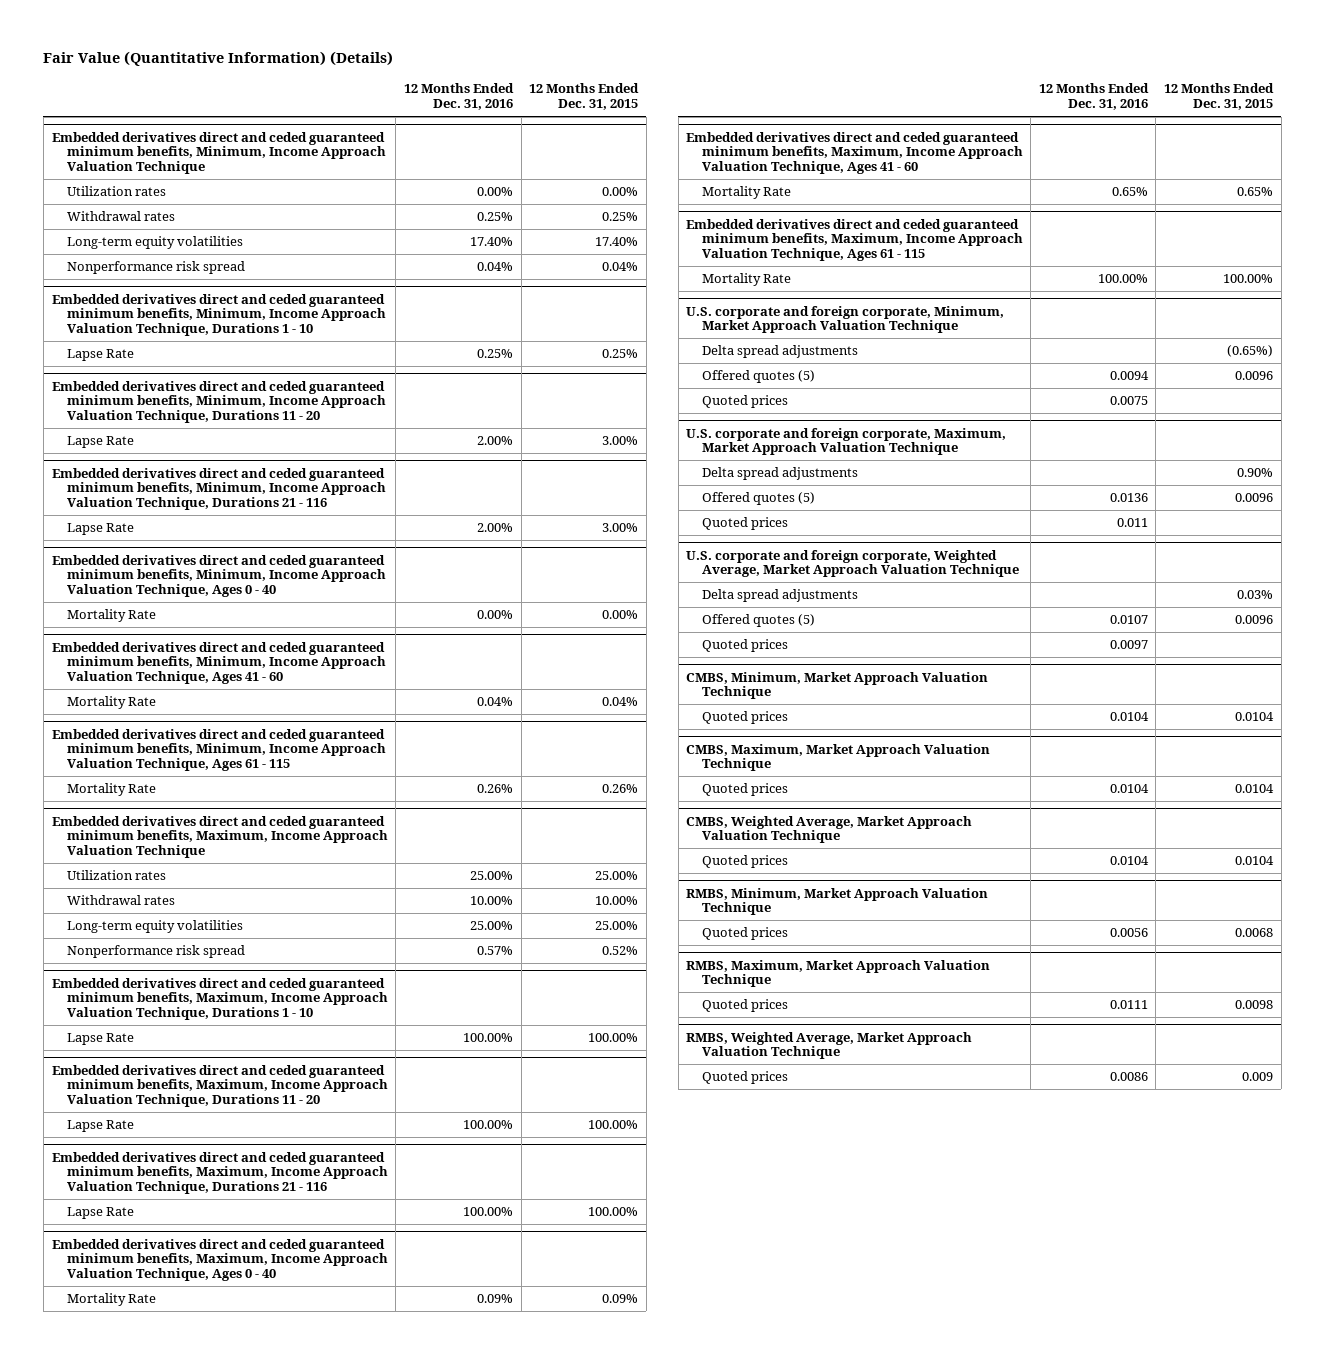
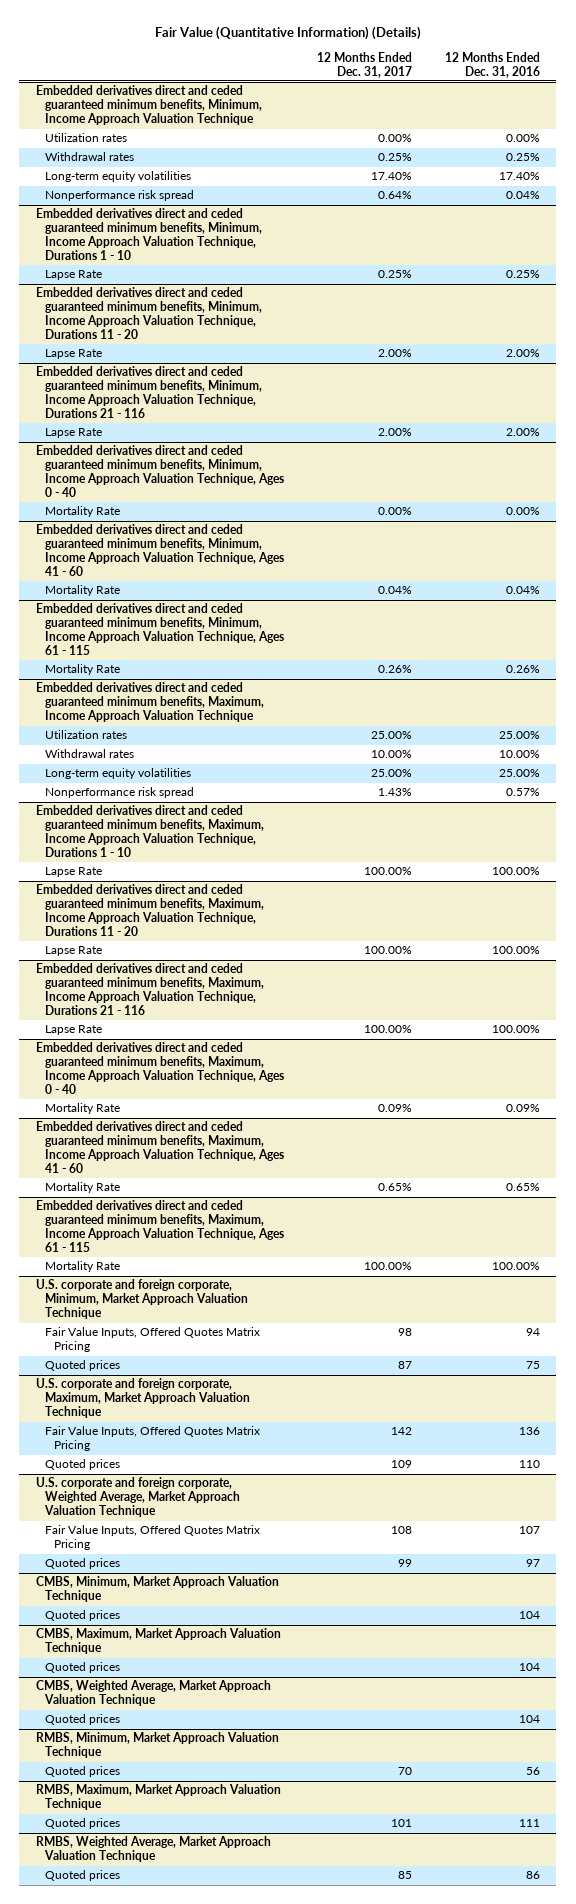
- | 12 Months Ended Dec. 31, 2016 | 12 Months Ended Dec. 31, 2015
+ | 12 Months Ended Dec. 31, 2017 | 12 Months Ended Dec. 31, 2016
@ U.S. corporate and foreign corporate, Minimum, Market Approach Valuation Technique
- Delta spread adjustments | | (0.65%)
- Offered quotes (5) | 0.0094 | 0.0096
- Quoted prices | 0.0075 |
+ Fair Value Inputs, Offered Quotes Matrix Pricing | 98 | 94
+ Quoted prices | 87 | 75
@ U.S. corporate and foreign corporate, Maximum, Market Approach Valuation Technique
- Delta spread adjustments | | 0.90%
- Offered quotes (5) | 0.0136 | 0.0096
- Quoted prices | 0.011 |
+ Fair Value Inputs, Offered Quotes Matrix Pricing | 142 | 136
+ Quoted prices | 109 | 110
@ U.S. corporate and foreign corporate, Weighted Average, Market Approach Valuation Technique
- Delta spread adjustments | | 0.03%
- Offered quotes (5) | 0.0107 | 0.0096
- Quoted prices | 0.0097 |
+ Fair Value Inputs, Offered Quotes Matrix Pricing | 108 | 107
+ Quoted prices | 99 | 97
@ CMBS, Minimum, Market Approach Valuation Technique
- Quoted prices | 0.0104 | 0.0104
+ Quoted prices | | 104
@ CMBS, Maximum, Market Approach Valuation Technique
- Quoted prices | 0.0104 | 0.0104
+ Quoted prices | | 104
@ CMBS, Weighted Average, Market Approach Valuation Technique
- Quoted prices | 0.0104 | 0.0104
+ Quoted prices | | 104
@ RMBS, Minimum, Market Approach Valuation Technique
- Quoted prices | 0.0056 | 0.0068
+ Quoted prices | 70 | 56
@ RMBS, Maximum, Market Approach Valuation Technique
- Quoted prices | 0.0111 | 0.0098
+ Quoted prices | 101 | 111
@ RMBS, Weighted Average, Market Approach Valuation Technique
- Quoted prices | 0.0086 | 0.009
+ Quoted prices | 85 | 86

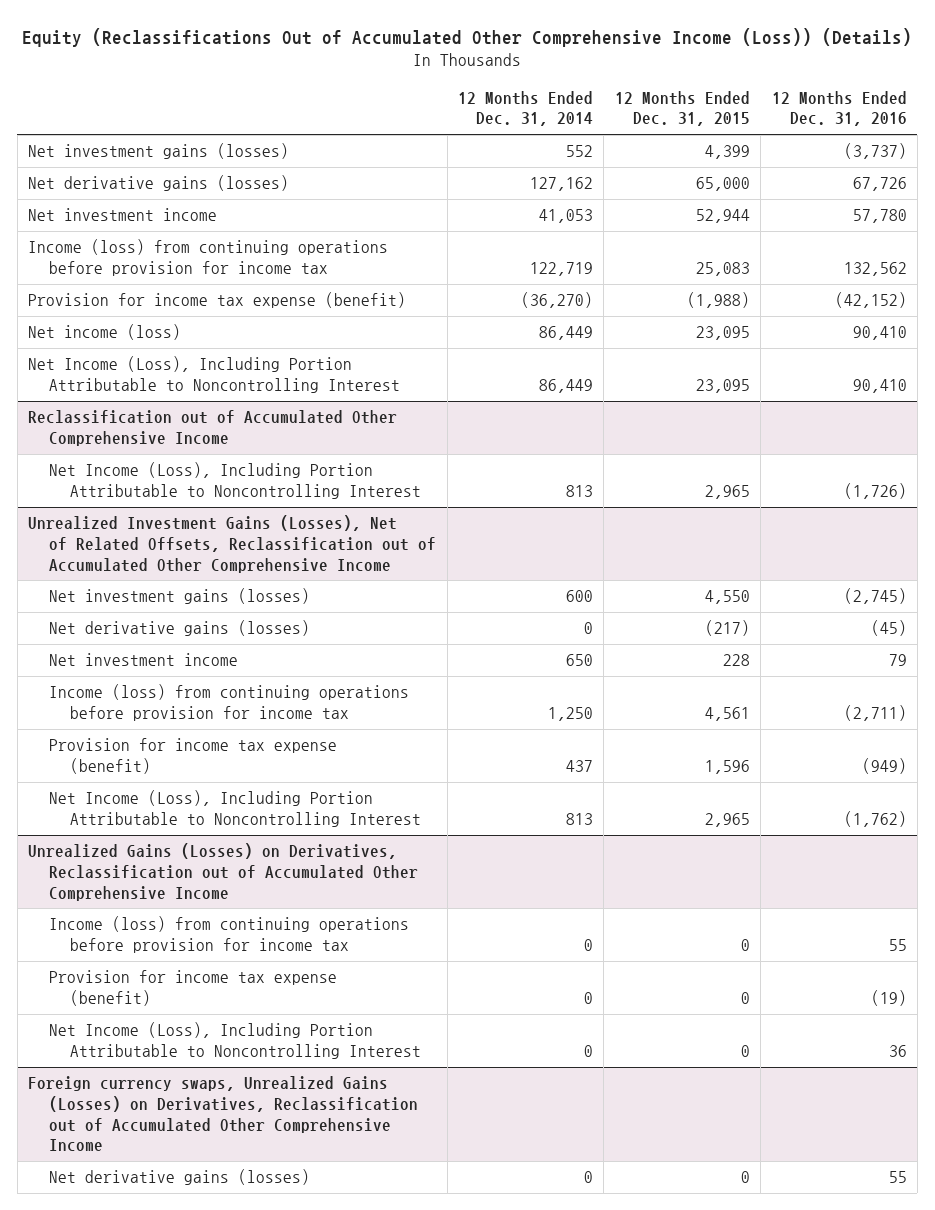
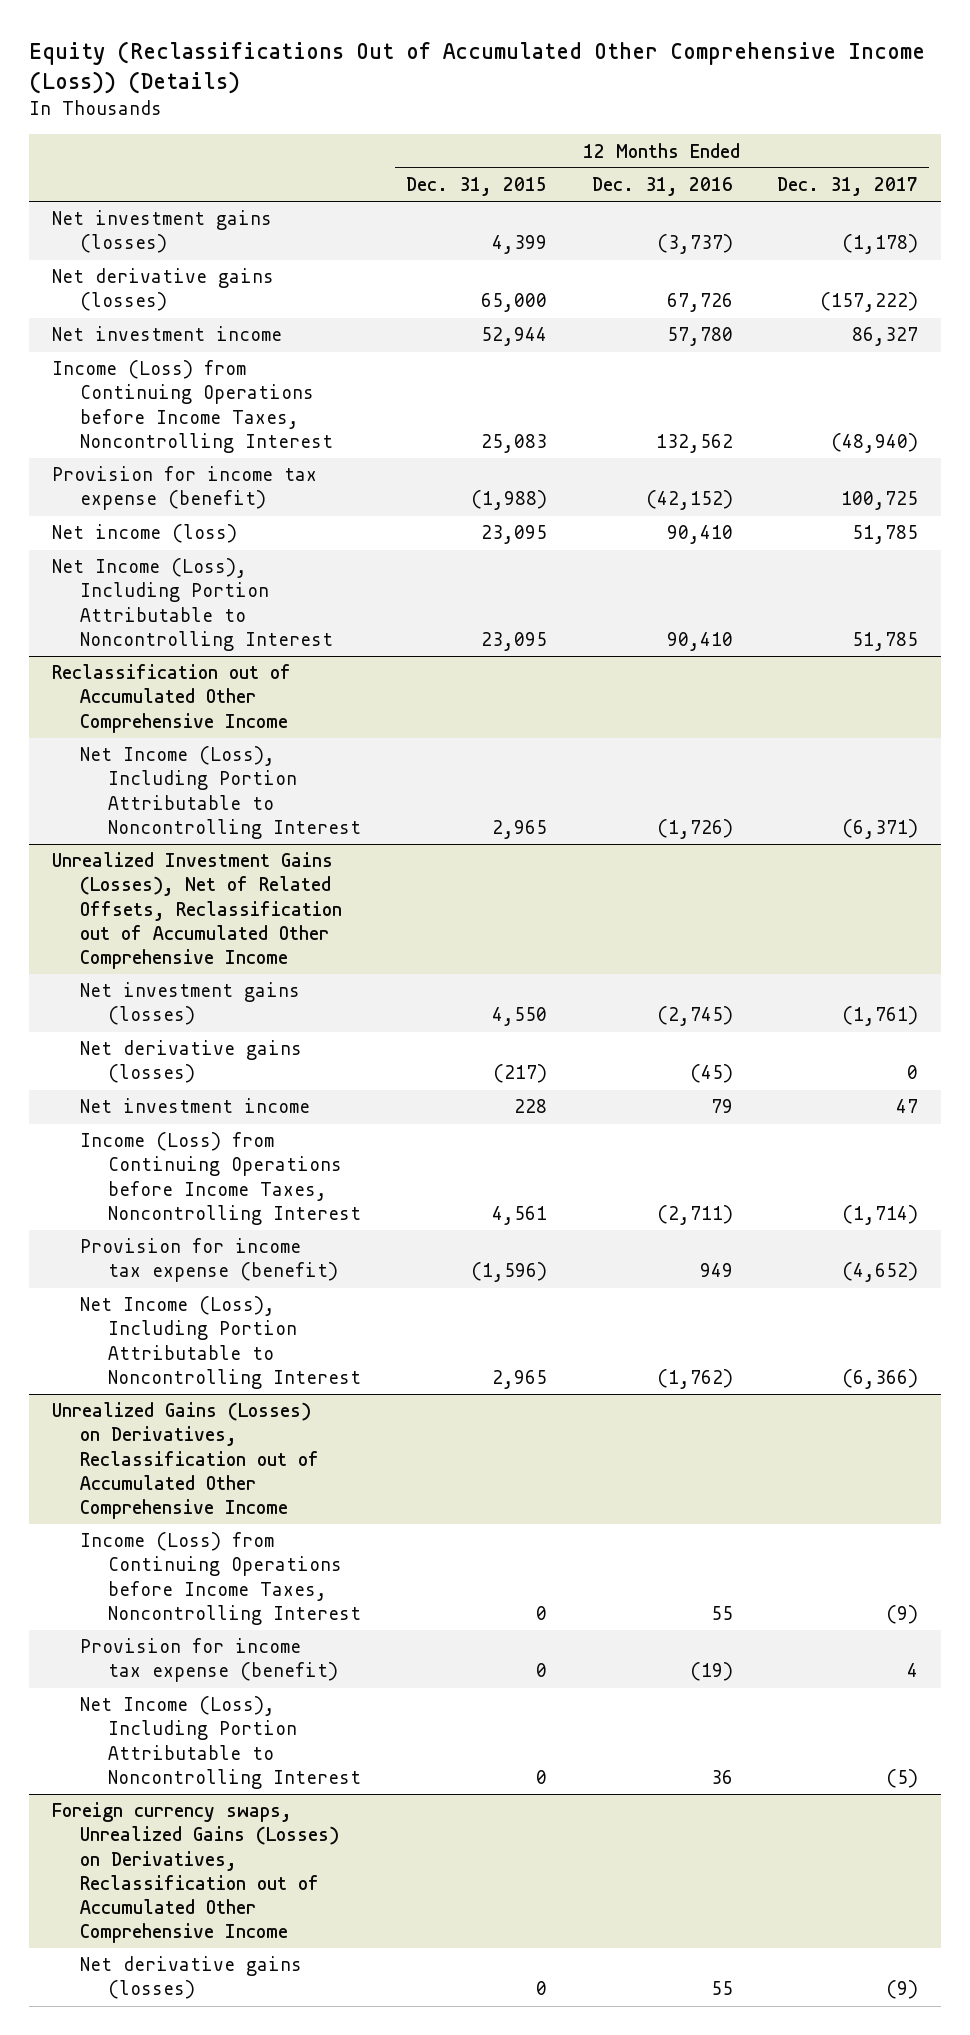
- | 12 Months Ended Dec. 31, 2014 | 12 Months Ended Dec. 31, 2015 | 12 Months Ended Dec. 31, 2016
+ | 12 Months Ended Dec. 31, 2015 | 12 Months Ended Dec. 31, 2016 | 12 Months Ended Dec. 31, 2017
- Income (loss) from continuing operations before provision for income tax | 122,719 | 25,083 | 132,562
+ Income (Loss) from Continuing Operations before Income Taxes, Noncontrolling Interest | 25,083 | 132,562 | (48,940)
@ Unrealized Investment Gains (Losses), Net of Related Offsets, Reclassification out of Accumulated Other Comprehensive Income
- Income (loss) from continuing operations before provision for income tax | 1,250 | 4,561 | (2,711)
- Provision for income tax expense (benefit) | 437 | 1,596 | (949)
+ Income (Loss) from Continuing Operations before Income Taxes, Noncontrolling Interest | 4,561 | (2,711) | (1,714)
+ Provision for income tax expense (benefit) | (1,596) | 949 | (4,652)
@ Unrealized Gains (Losses) on Derivatives, Reclassification out of Accumulated Other Comprehensive Income
- Income (loss) from continuing operations before provision for income tax | 0 | 0 | 55
+ Income (Loss) from Continuing Operations before Income Taxes, Noncontrolling Interest | 0 | 55 | (9)

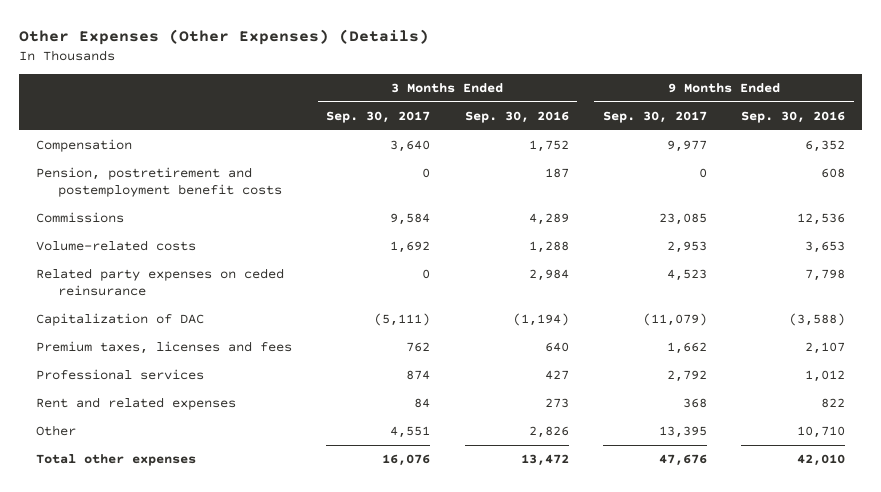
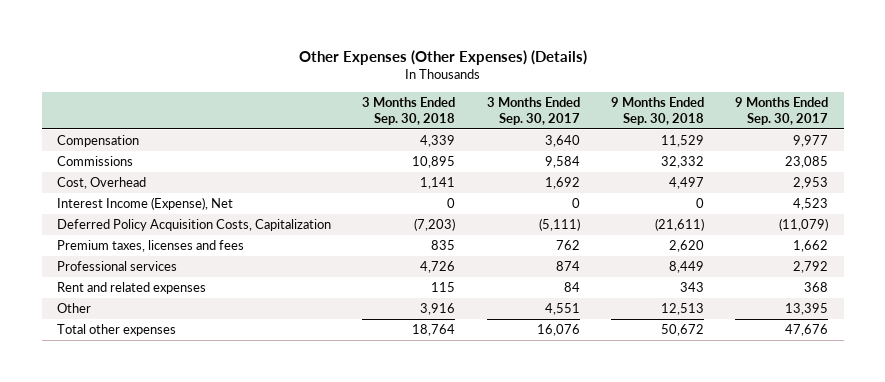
- | 3 Months Ended Sep. 30, 2017 | 3 Months Ended Sep. 30, 2016 | 9 Months Ended Sep. 30, 2017 | 9 Months Ended Sep. 30, 2016
+ | 3 Months Ended Sep. 30, 2018 | 3 Months Ended Sep. 30, 2017 | 9 Months Ended Sep. 30, 2018 | 9 Months Ended Sep. 30, 2017
- Pension, postretirement and postemployment benefit costs | 0 | 187 | 0 | 608
- Volume-related costs | 1,692 | 1,288 | 2,953 | 3,653
- Related party expenses on ceded reinsurance | 0 | 2,984 | 4,523 | 7,798
- Capitalization of DAC | (5,111) | (1,194) | (11,079) | (3,588)
+ Cost, Overhead | 1,141 | 1,692 | 4,497 | 2,953
+ Interest Income (Expense), Net | 0 | 0 | 0 | 4,523
+ Deferred Policy Acquisition Costs, Capitalization | (7,203) | (5,111) | (21,611) | (11,079)

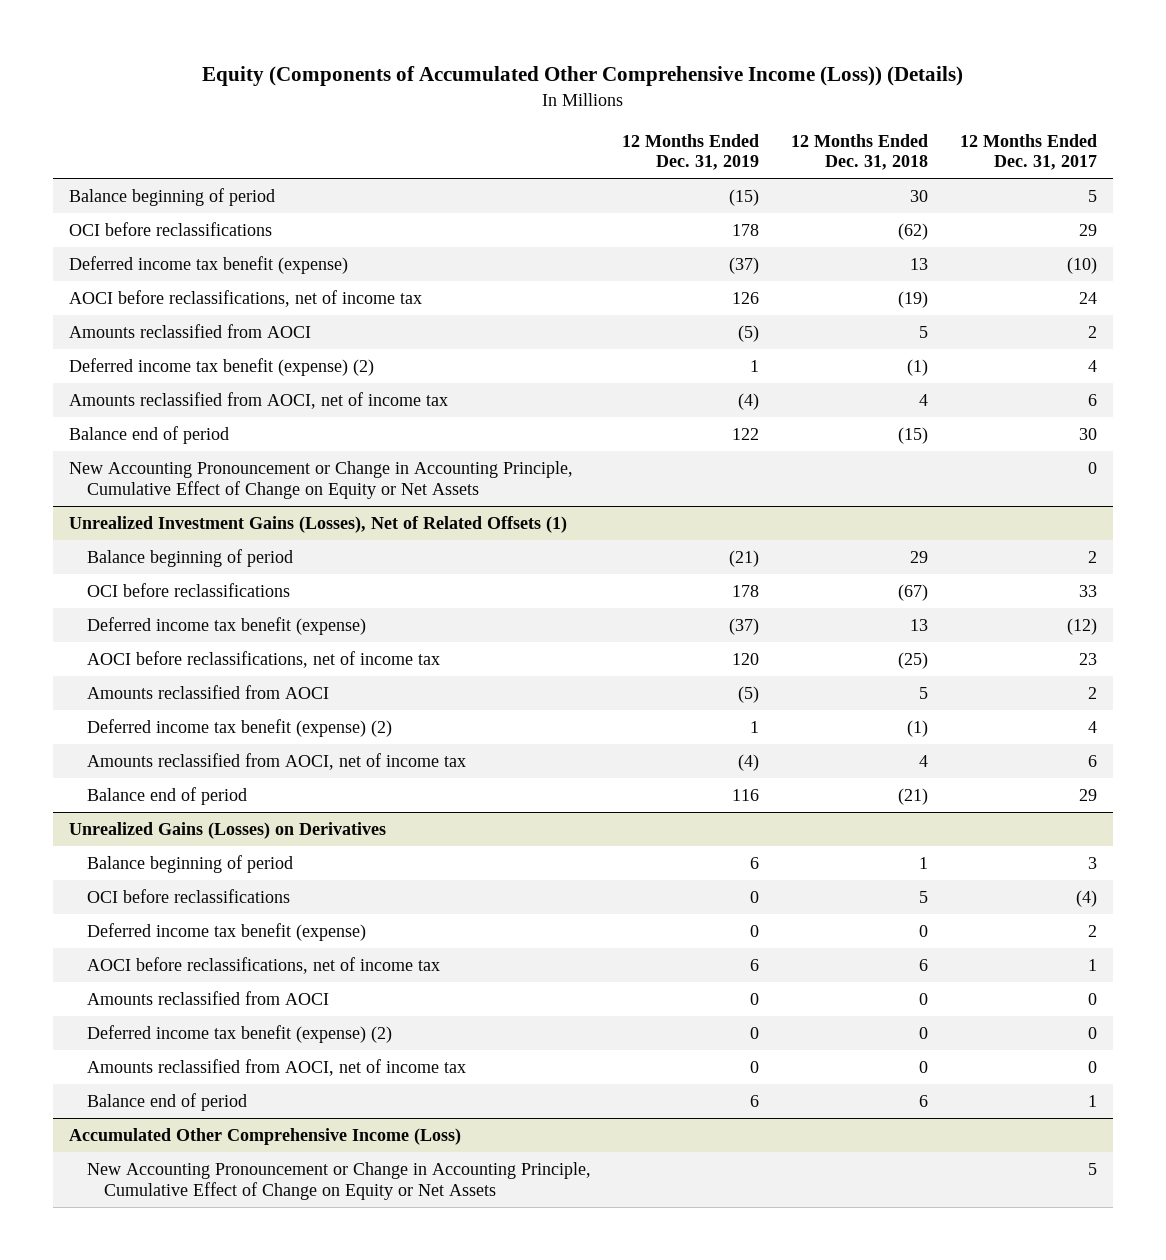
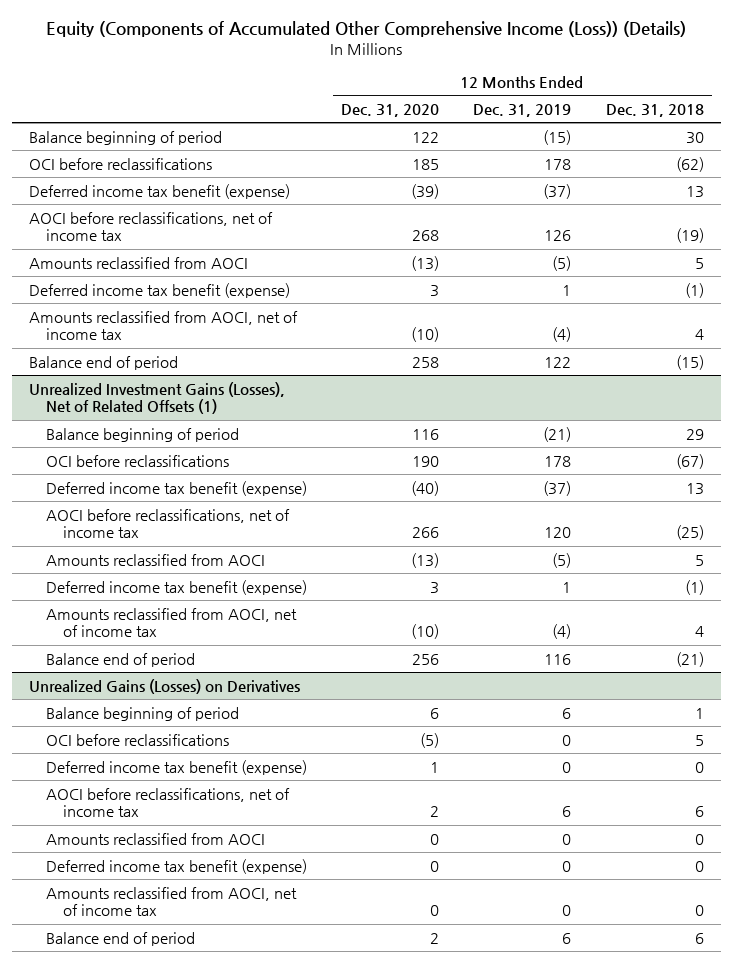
- | 12 Months Ended Dec. 31, 2019 | 12 Months Ended Dec. 31, 2018 | 12 Months Ended Dec. 31, 2017
+ | 12 Months Ended Dec. 31, 2020 | 12 Months Ended Dec. 31, 2019 | 12 Months Ended Dec. 31, 2018
- Deferred income tax benefit (expense) (2) | 1 | (1) | 4
+ Deferred income tax benefit (expense) | 3 | 1 | (1)
- New Accounting Pronouncement or Change in Accounting Principle, Cumulative Effect of Change on Equity or Net Assets | | | 0
@ Unrealized Investment Gains (Losses), Net of Related Offsets (1)
- Deferred income tax benefit (expense) (2) | 1 | (1) | 4
+ Deferred income tax benefit (expense) | 3 | 1 | (1)
@ Unrealized Gains (Losses) on Derivatives
- Deferred income tax benefit (expense) (2) | 0 | 0 | 0
+ Deferred income tax benefit (expense) | 0 | 0 | 0
- Accumulated Other Comprehensive Income (Loss)
- New Accounting Pronouncement or Change in Accounting Principle, Cumulative Effect of Change on Equity or Net Assets | | | 5

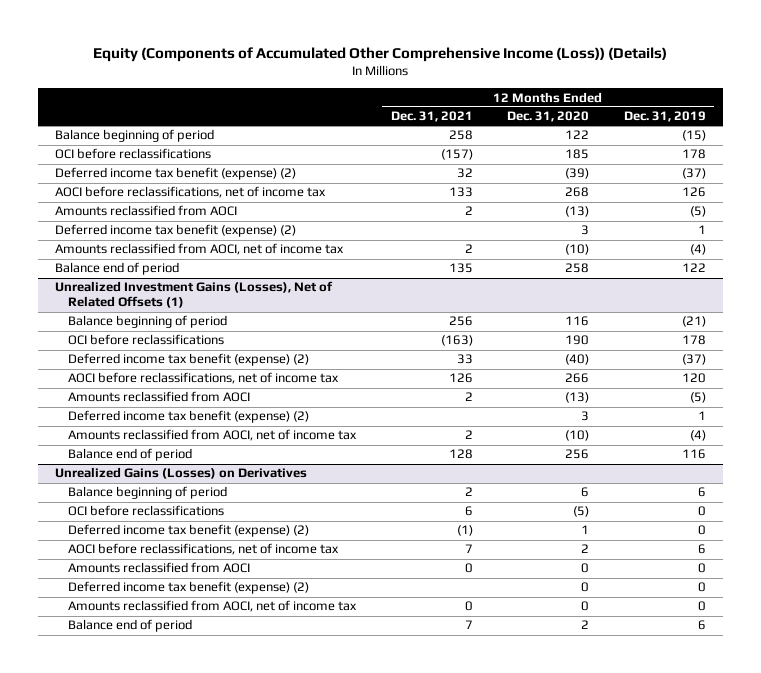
- | 12 Months Ended Dec. 31, 2020 | 12 Months Ended Dec. 31, 2019 | 12 Months Ended Dec. 31, 2018
+ | 12 Months Ended Dec. 31, 2021 | 12 Months Ended Dec. 31, 2020 | 12 Months Ended Dec. 31, 2019
- Deferred income tax benefit (expense) | (39) | (37) | 13
+ Deferred income tax benefit (expense) (2) | 32 | (39) | (37)
- Deferred income tax benefit (expense) | 3 | 1 | (1)
+ Deferred income tax benefit (expense) (2) | | 3 | 1
@ Unrealized Investment Gains (Losses), Net of Related Offsets (1)
- Deferred income tax benefit (expense) | (40) | (37) | 13
+ Deferred income tax benefit (expense) (2) | 33 | (40) | (37)
- Deferred income tax benefit (expense) | 3 | 1 | (1)
+ Deferred income tax benefit (expense) (2) | | 3 | 1
@ Unrealized Gains (Losses) on Derivatives
- Deferred income tax benefit (expense) | 1 | 0 | 0
+ Deferred income tax benefit (expense) (2) | (1) | 1 | 0
- Deferred income tax benefit (expense) | 0 | 0 | 0
+ Deferred income tax benefit (expense) (2) | | 0 | 0

